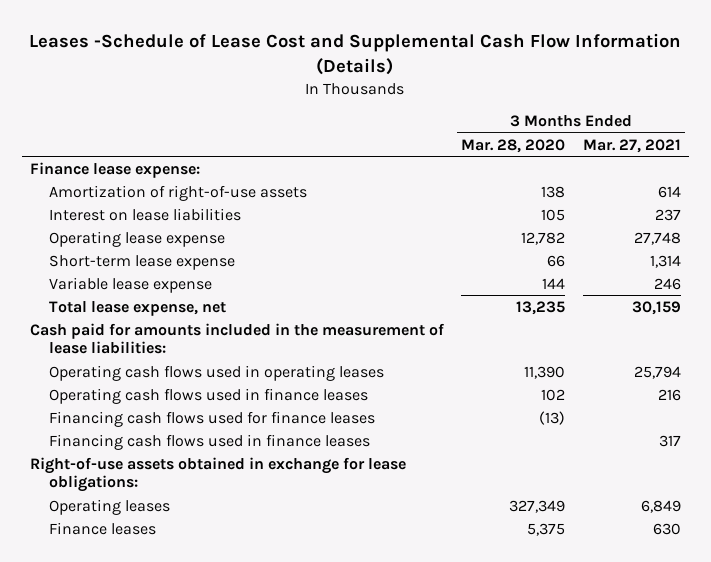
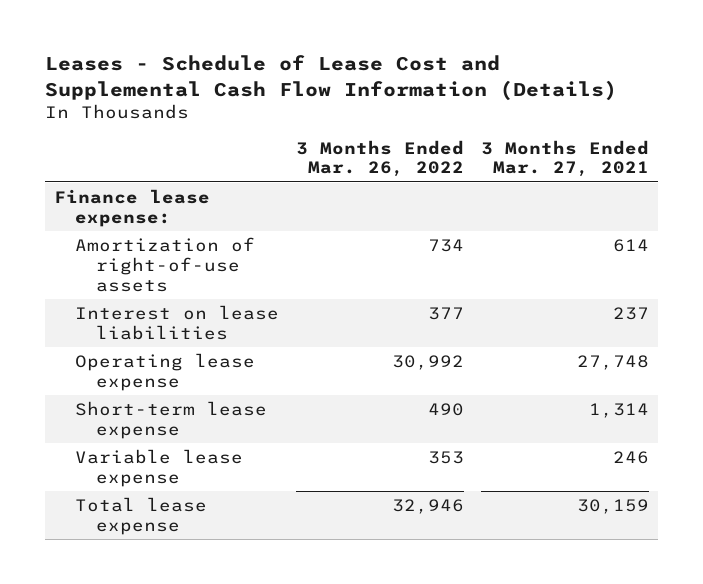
- Leases -Schedule of Lease Cost and Supplemental Cash Flow Information (Details)
+ Leases - Schedule of Lease Cost and Supplemental Cash Flow Information (Details)
- | 3 Months Ended Mar. 28, 2020 | 3 Months Ended Mar. 27, 2021
+ | 3 Months Ended Mar. 26, 2022 | 3 Months Ended Mar. 27, 2021
- Total lease expense, net | 13,235 | 30,159
- Cash paid for amounts included in the measurement of lease liabilities:
- Operating cash flows used in operating leases | 11,390 | 25,794
- Operating cash flows used in finance leases | 102 | 216
- Financing cash flows used for finance leases | (13) |
- Financing cash flows used in finance leases | | 317
- Right-of-use assets obtained in exchange for lease obligations:
- Operating leases | 327,349 | 6,849
- Finance leases | 5,375 | 630
+ Total lease expense | 32,946 | 30,159

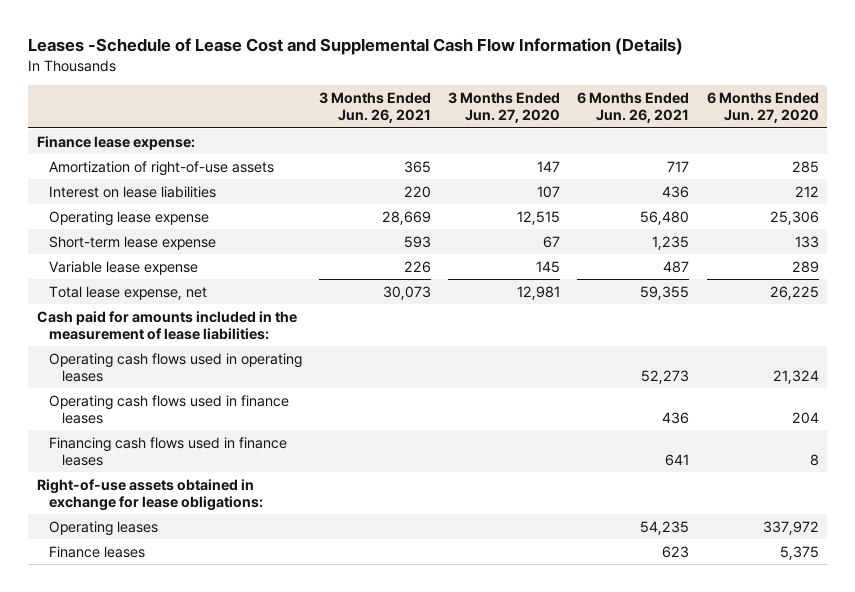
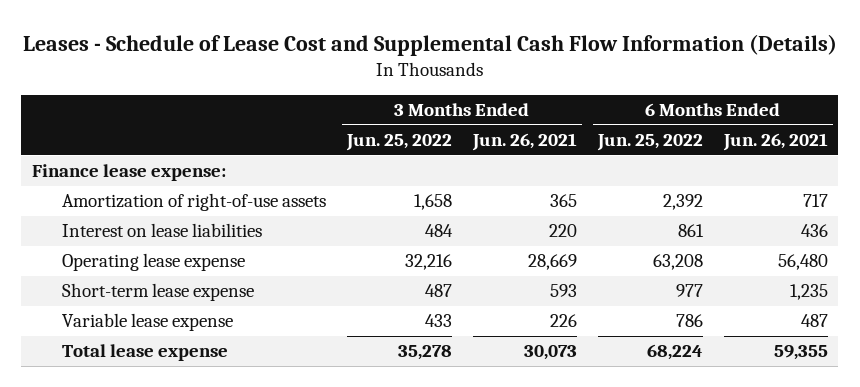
- Leases -Schedule of Lease Cost and Supplemental Cash Flow Information (Details)
+ Leases - Schedule of Lease Cost and Supplemental Cash Flow Information (Details)
- | 3 Months Ended Jun. 26, 2021 | 3 Months Ended Jun. 27, 2020 | 6 Months Ended Jun. 26, 2021 | 6 Months Ended Jun. 27, 2020
+ | 3 Months Ended Jun. 25, 2022 | 3 Months Ended Jun. 26, 2021 | 6 Months Ended Jun. 25, 2022 | 6 Months Ended Jun. 26, 2021
- Total lease expense, net | 30,073 | 12,981 | 59,355 | 26,225
- Cash paid for amounts included in the measurement of lease liabilities:
- Operating cash flows used in operating leases | | | 52,273 | 21,324
- Operating cash flows used in finance leases | | | 436 | 204
- Financing cash flows used in finance leases | | | 641 | 8
- Right-of-use assets obtained in exchange for lease obligations:
- Operating leases | | | 54,235 | 337,972
- Finance leases | | | 623 | 5,375
+ Total lease expense | 35,278 | 30,073 | 68,224 | 59,355

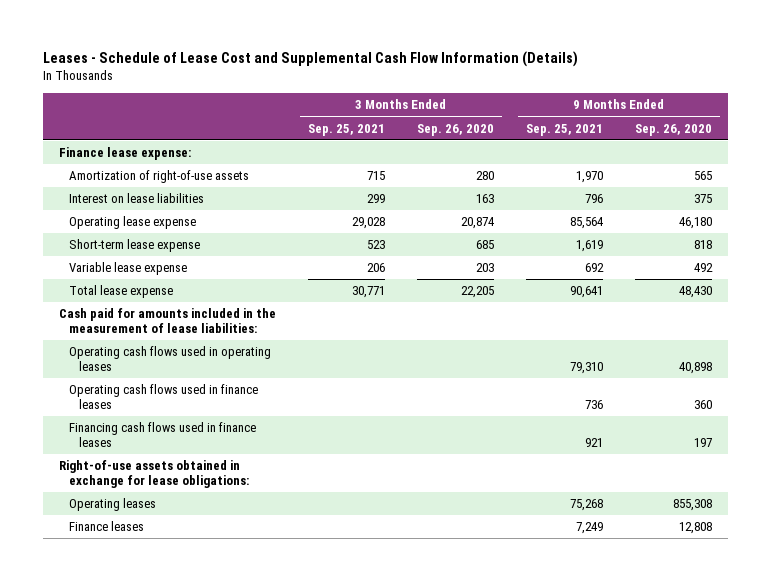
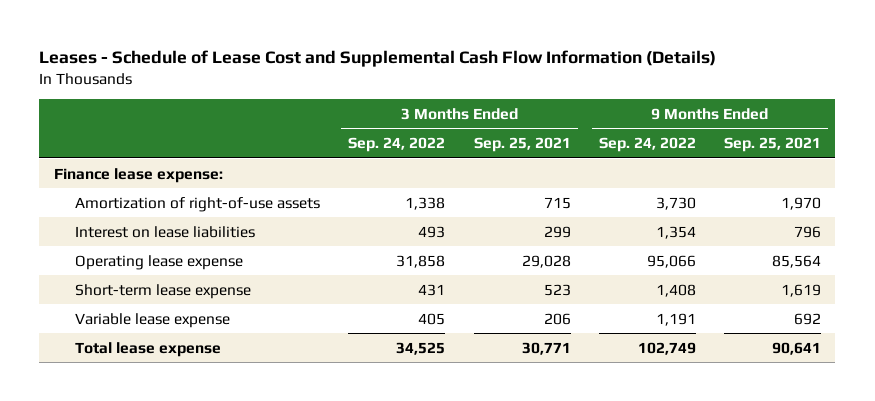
- | 3 Months Ended Sep. 25, 2021 | 3 Months Ended Sep. 26, 2020 | 9 Months Ended Sep. 25, 2021 | 9 Months Ended Sep. 26, 2020
+ | 3 Months Ended Sep. 24, 2022 | 3 Months Ended Sep. 25, 2021 | 9 Months Ended Sep. 24, 2022 | 9 Months Ended Sep. 25, 2021
- Cash paid for amounts included in the measurement of lease liabilities:
- Operating cash flows used in operating leases | | | 79,310 | 40,898
- Operating cash flows used in finance leases | | | 736 | 360
- Financing cash flows used in finance leases | | | 921 | 197
- Right-of-use assets obtained in exchange for lease obligations:
- Operating leases | | | 75,268 | 855,308
- Finance leases | | | 7,249 | 12,808

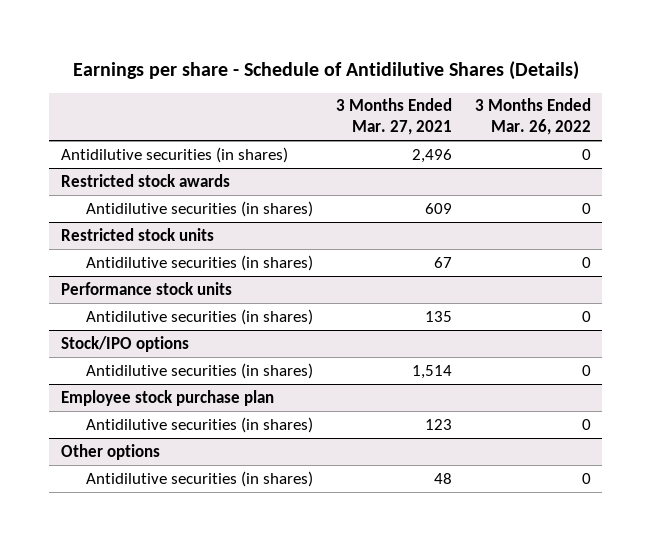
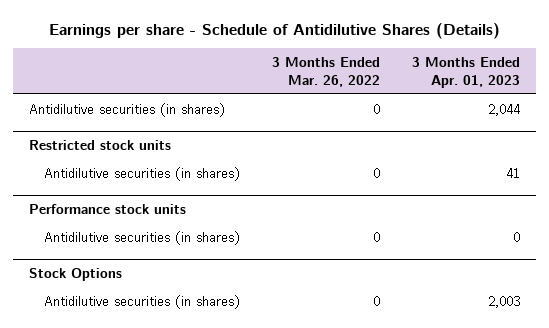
- | 3 Months Ended Mar. 27, 2021 | 3 Months Ended Mar. 26, 2022
+ | 3 Months Ended Mar. 26, 2022 | 3 Months Ended Apr. 01, 2023
- Restricted stock awards
- Antidilutive securities (in shares) | 609 | 0
- Stock/IPO options
- Antidilutive securities (in shares) | 1,514 | 0
- Employee stock purchase plan
- Antidilutive securities (in shares) | 123 | 0
- Other options
+ Stock Options

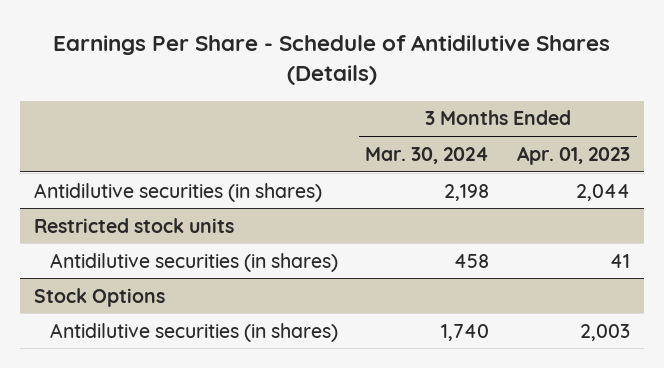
- Earnings per share - Schedule of Antidilutive Shares (Details)
+ Earnings Per Share - Schedule of Antidilutive Shares (Details)
- | 3 Months Ended Mar. 26, 2022 | 3 Months Ended Apr. 01, 2023
+ | 3 Months Ended Mar. 30, 2024 | 3 Months Ended Apr. 01, 2023
- Performance stock units
- Antidilutive securities (in shares) | 0 | 0

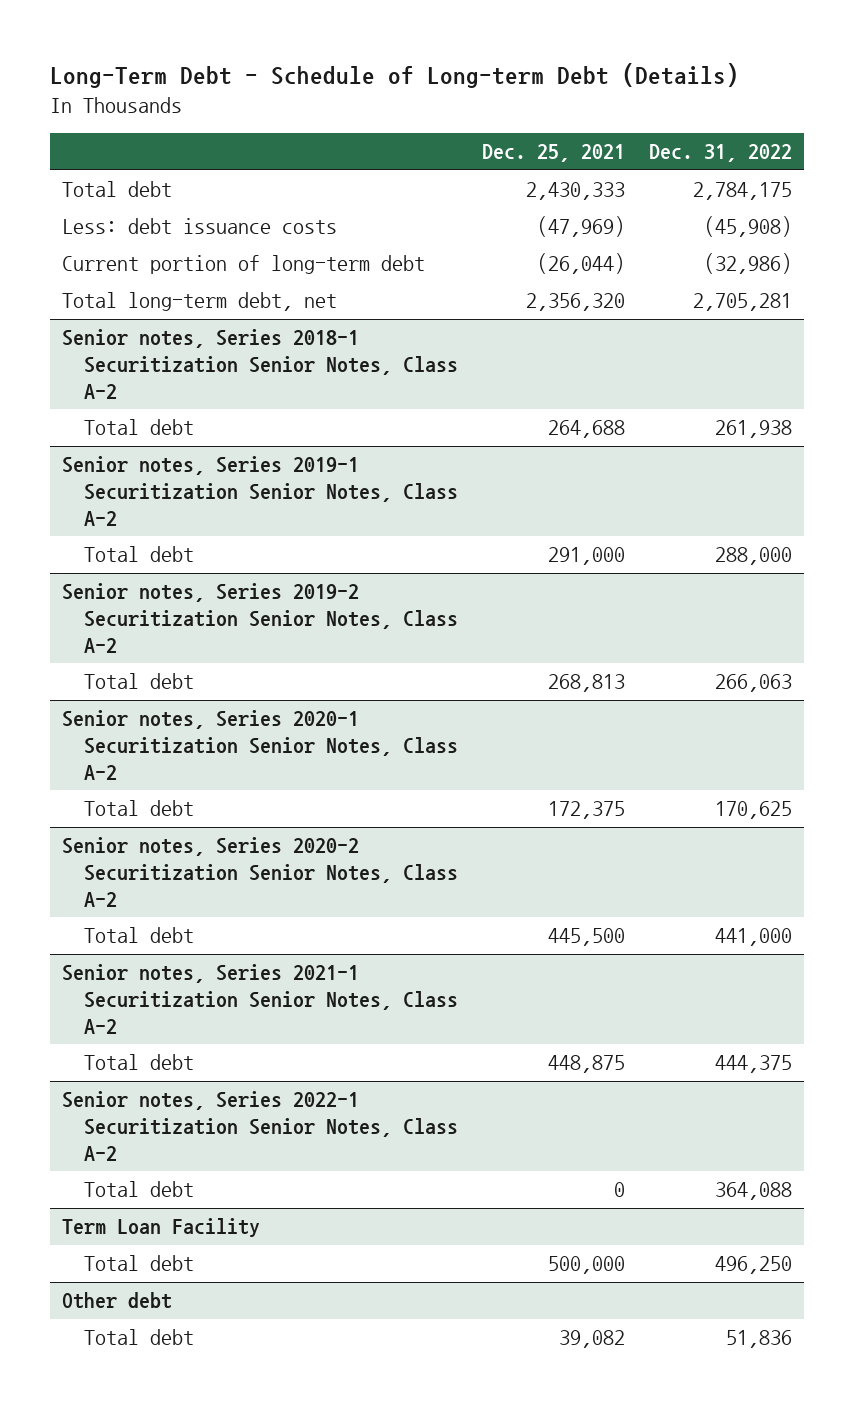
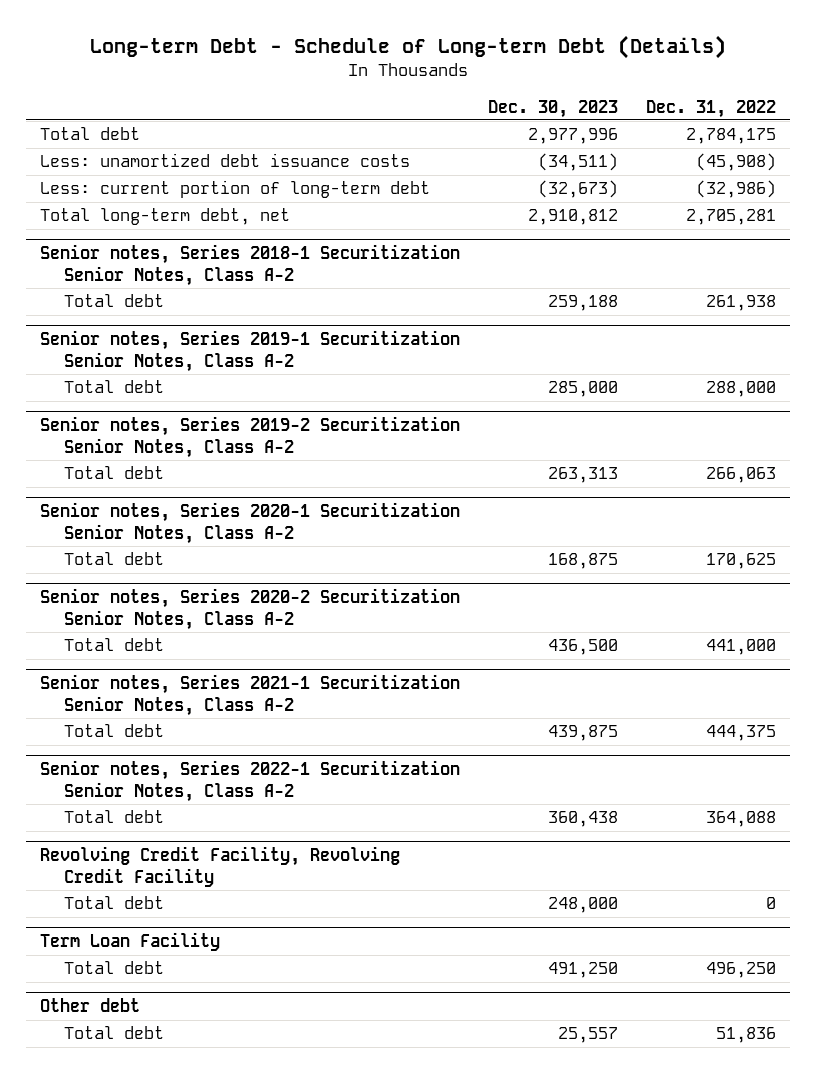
- Long-Term Debt - Schedule of Long-term Debt (Details)
+ Long-term Debt - Schedule of Long-term Debt (Details)
- | Dec. 25, 2021 | Dec. 31, 2022
+ | Dec. 30, 2023 | Dec. 31, 2022
- Less: debt issuance costs | (47,969) | (45,908)
- Current portion of long-term debt | (26,044) | (32,986)
+ Less: unamortized debt issuance costs | (34,511) | (45,908)
+ Less: current portion of long-term debt | (32,673) | (32,986)
+ Revolving Credit Facility, Revolving Credit Facility
+ Total debt | 248,000 | 0

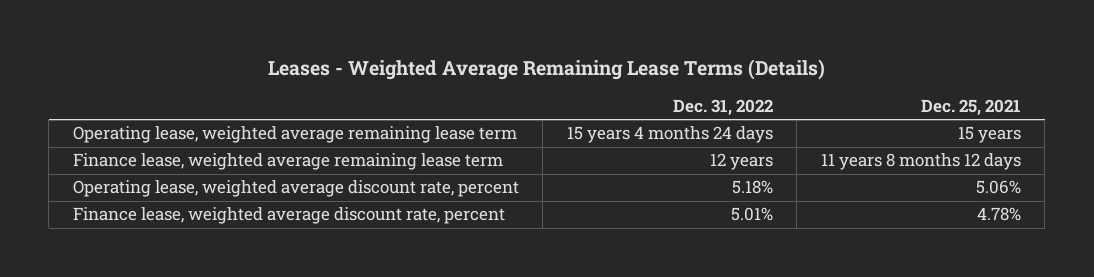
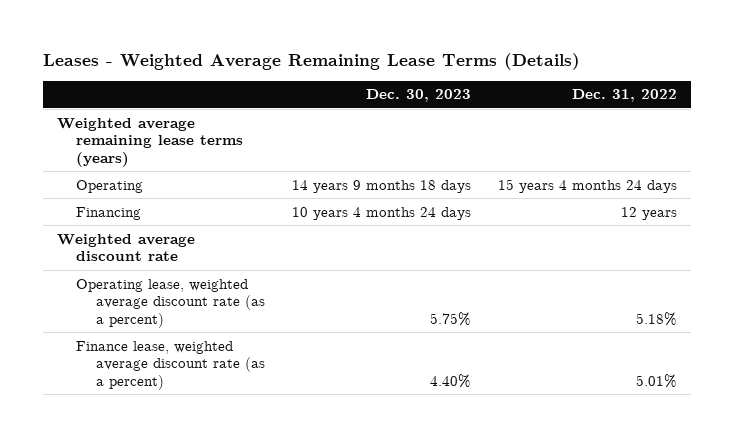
- | Dec. 31, 2022 | Dec. 25, 2021
+ | Dec. 30, 2023 | Dec. 31, 2022
- Operating lease, weighted average remaining lease term | 15 years 4 months 24 days | 15 years
- Finance lease, weighted average remaining lease term | 12 years | 11 years 8 months 12 days
- Operating lease, weighted average discount rate, percent | 5.18% | 5.06%
- Finance lease, weighted average discount rate, percent | 5.01% | 4.78%
+ Weighted average remaining lease terms (years)
+ Operating | 14 years 9 months 18 days | 15 years 4 months 24 days
+ Financing | 10 years 4 months 24 days | 12 years
+ Weighted average discount rate
+ Operating lease, weighted average discount rate (as a percent) | 5.75% | 5.18%
+ Finance lease, weighted average discount rate (as a percent) | 4.40% | 5.01%

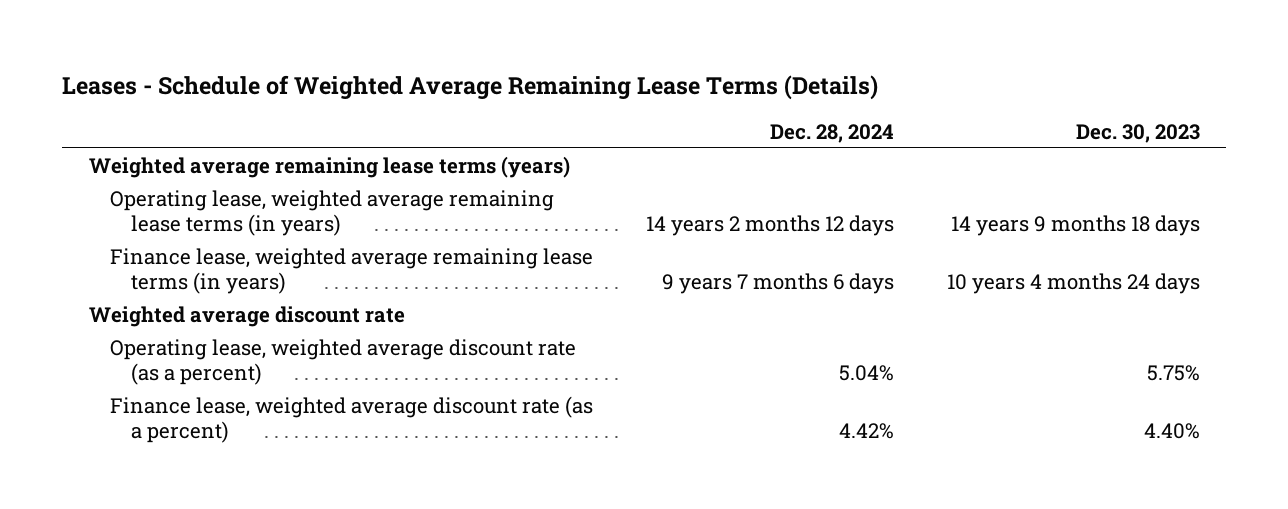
- Leases - Weighted Average Remaining Lease Terms (Details)
+ Leases - Schedule of Weighted Average Remaining Lease Terms (Details)
- | Dec. 30, 2023 | Dec. 31, 2022
+ | Dec. 28, 2024 | Dec. 30, 2023
- Operating | 14 years 9 months 18 days | 15 years 4 months 24 days
- Financing | 10 years 4 months 24 days | 12 years
+ Operating lease, weighted average remaining lease terms (in years) | 14 years 2 months 12 days | 14 years 9 months 18 days
+ Finance lease, weighted average remaining lease terms (in years) | 9 years 7 months 6 days | 10 years 4 months 24 days

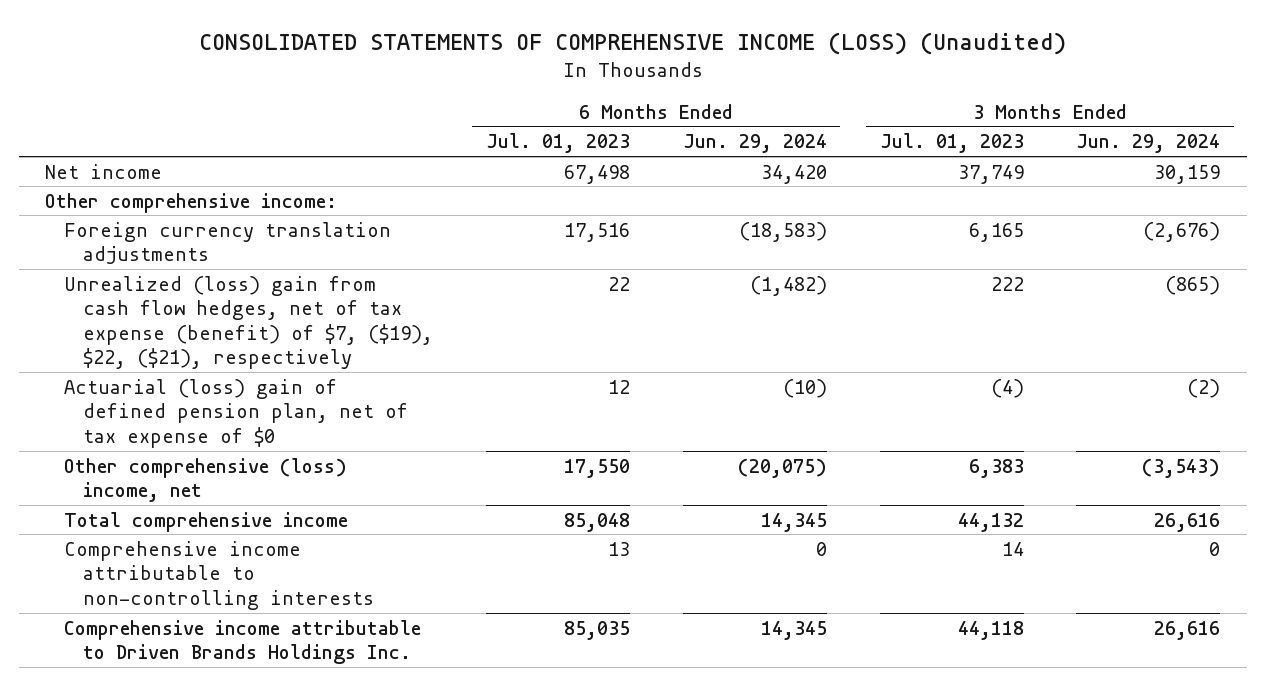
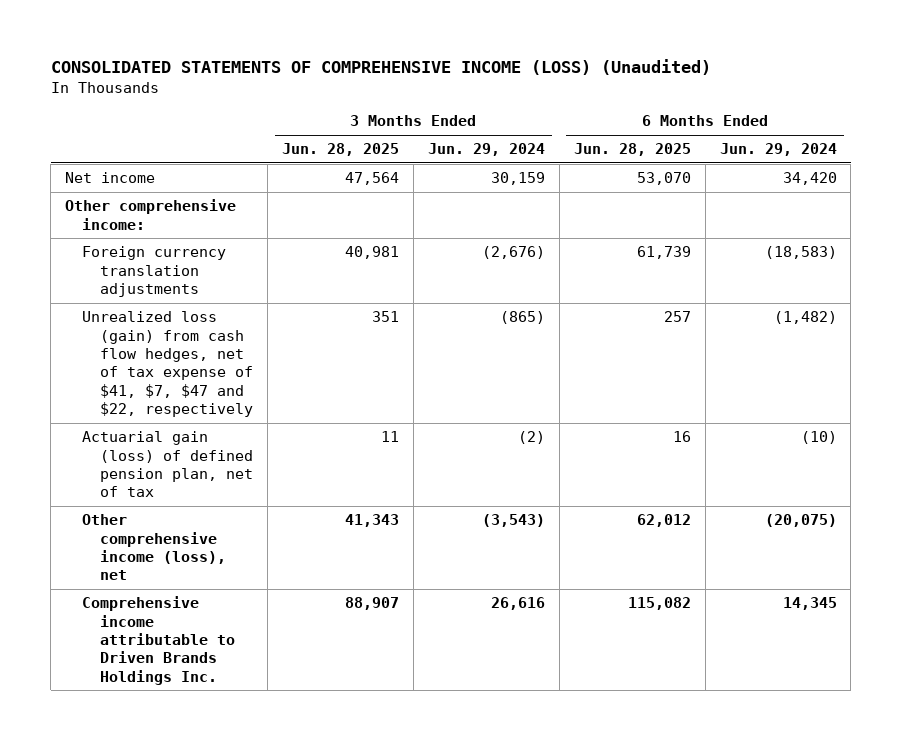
- | 6 Months Ended Jul. 01, 2023 | 6 Months Ended Jun. 29, 2024 | 3 Months Ended Jul. 01, 2023 | 3 Months Ended Jun. 29, 2024
+ | 3 Months Ended Jun. 28, 2025 | 3 Months Ended Jun. 29, 2024 | 6 Months Ended Jun. 28, 2025 | 6 Months Ended Jun. 29, 2024
- Unrealized (loss) gain from cash flow hedges, net of tax expense (benefit) of $7, ($19), $22, ($21), respectively | 22 | (1,482) | 222 | (865)
- Actuarial (loss) gain of defined pension plan, net of tax expense of $0 | 12 | (10) | (4) | (2)
- Other comprehensive (loss) income, net | 17,550 | (20,075) | 6,383 | (3,543)
- Total comprehensive income | 85,048 | 14,345 | 44,132 | 26,616
- Comprehensive income attributable to non-controlling interests | 13 | 0 | 14 | 0
+ Unrealized loss (gain) from cash flow hedges, net of tax expense of $41, $7, $47 and $22, respectively | 351 | (865) | 257 | (1,482)
+ Actuarial gain (loss) of defined pension plan, net of tax | 11 | (2) | 16 | (10)
+ Other comprehensive income (loss), net | 41,343 | (3,543) | 62,012 | (20,075)

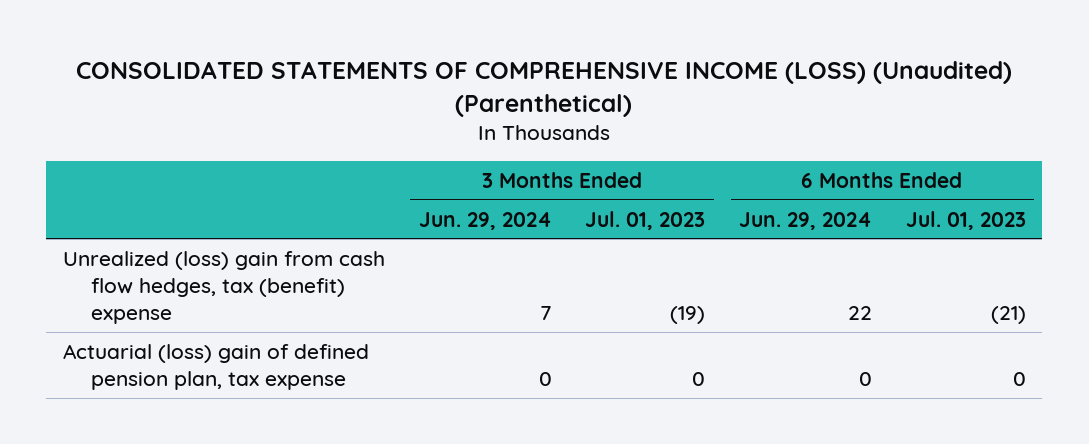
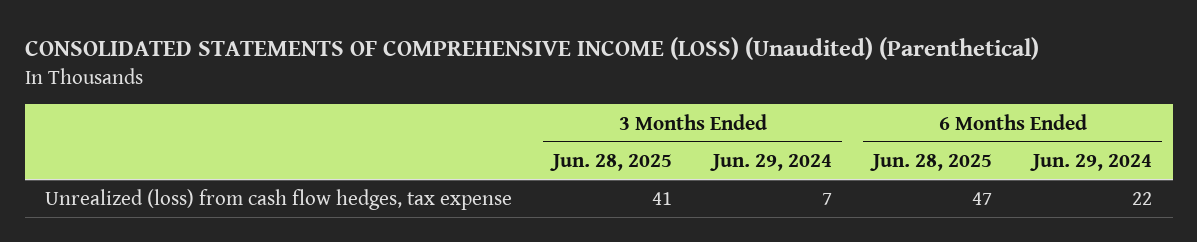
- | 3 Months Ended Jun. 29, 2024 | 3 Months Ended Jul. 01, 2023 | 6 Months Ended Jun. 29, 2024 | 6 Months Ended Jul. 01, 2023
+ | 3 Months Ended Jun. 28, 2025 | 3 Months Ended Jun. 29, 2024 | 6 Months Ended Jun. 28, 2025 | 6 Months Ended Jun. 29, 2024
- Unrealized (loss) gain from cash flow hedges, tax (benefit) expense | 7 | (19) | 22 | (21)
- Actuarial (loss) gain of defined pension plan, tax expense | 0 | 0 | 0 | 0
+ Unrealized (loss) from cash flow hedges, tax expense | 41 | 7 | 47 | 22

